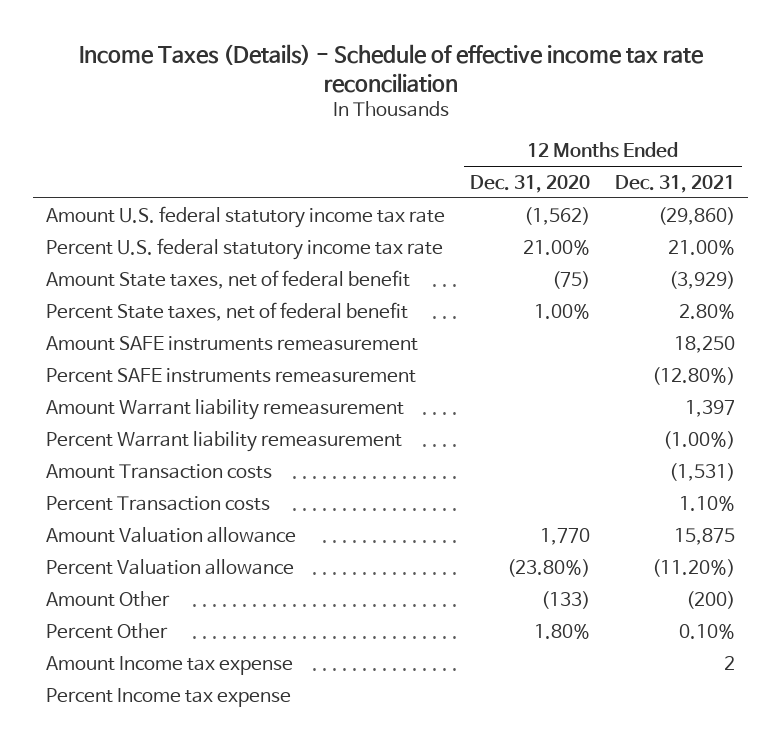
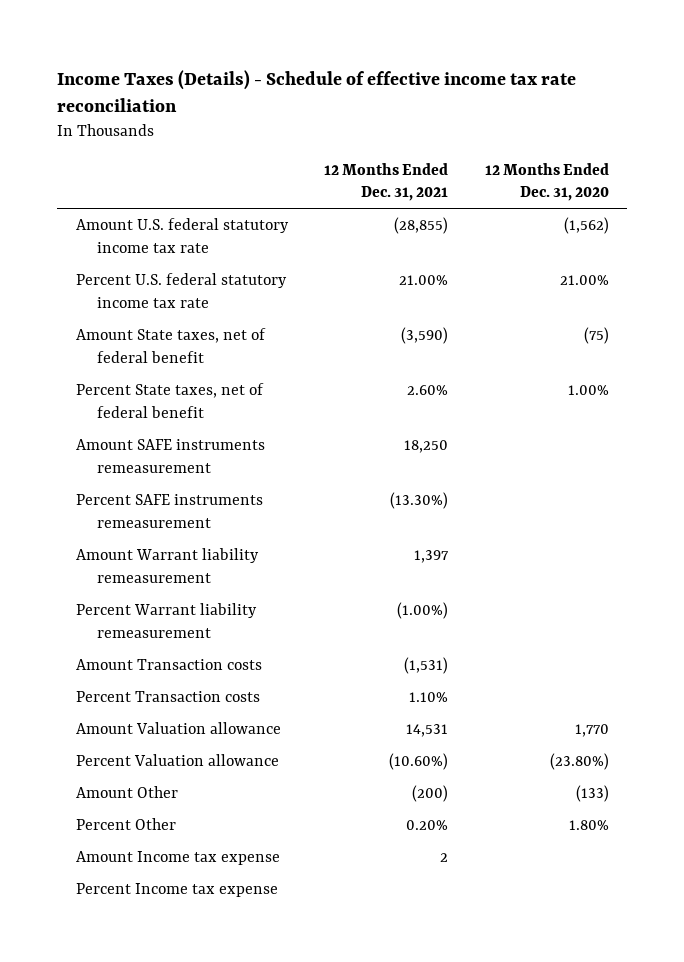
- | 12 Months Ended Dec. 31, 2020 | 12 Months Ended Dec. 31, 2021
+ | 12 Months Ended Dec. 31, 2021 | 12 Months Ended Dec. 31, 2020
- Amount U.S. federal statutory income tax rate | (1,562) | (29,860)
+ Amount U.S. federal statutory income tax rate | (28,855) | (1,562)
- Amount State taxes, net of federal benefit | (75) | (3,929)
- Percent State taxes, net of federal benefit | 1.00% | 2.80%
+ Amount State taxes, net of federal benefit | (3,590) | (75)
+ Percent State taxes, net of federal benefit | 2.60% | 1.00%
- Percent SAFE instruments remeasurement | | (12.80%)
+ Percent SAFE instruments remeasurement | (13.30%) |
- Amount Valuation allowance | 1,770 | 15,875
- Percent Valuation allowance | (23.80%) | (11.20%)
+ Amount Valuation allowance | 14,531 | 1,770
+ Percent Valuation allowance | (10.60%) | (23.80%)
- Percent Other | 1.80% | 0.10%
+ Percent Other | 0.20% | 1.80%

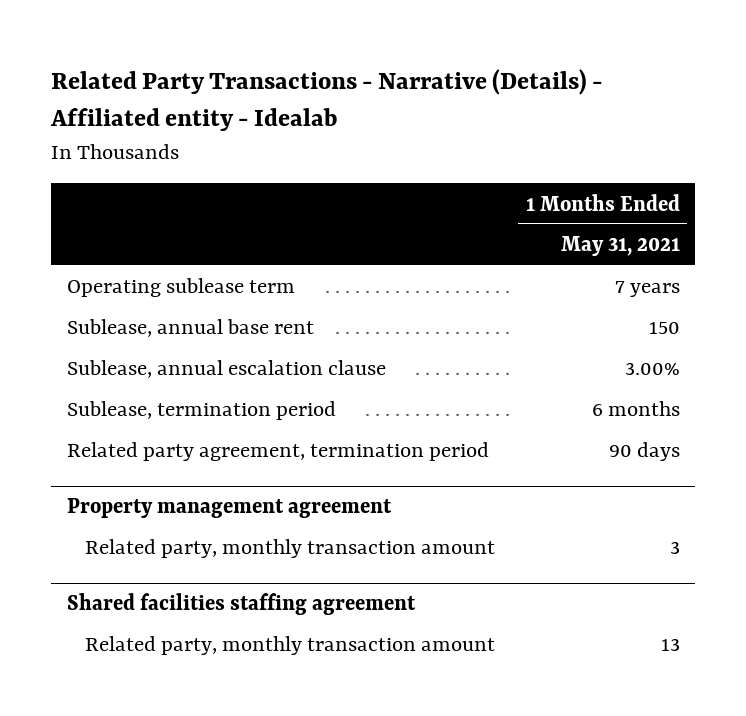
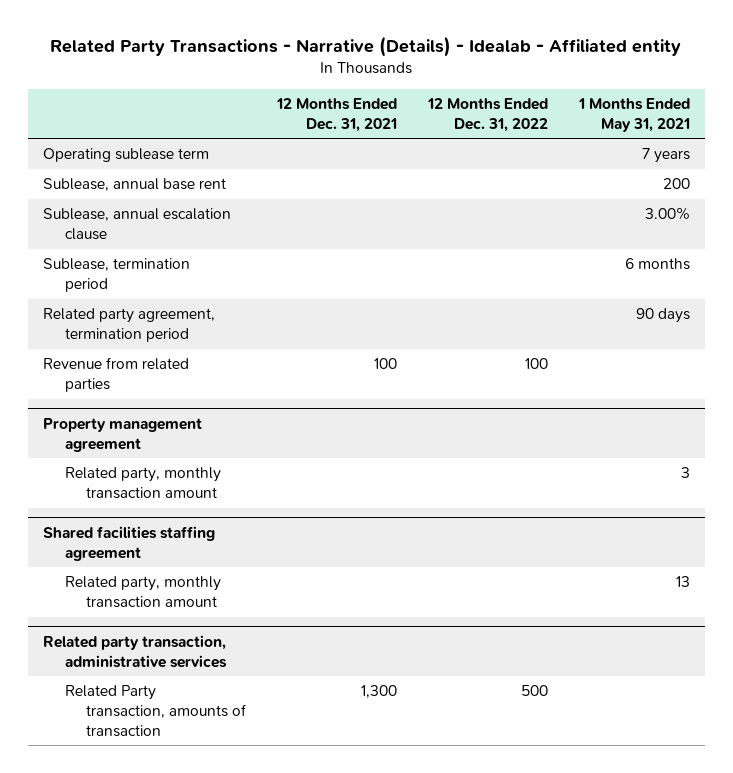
- Related Party Transactions - Narrative (Details) - Affiliated entity - Idealab
+ Related Party Transactions - Narrative (Details) - Idealab - Affiliated entity
- | 1 Months Ended May 31, 2021
+ | 12 Months Ended Dec. 31, 2021 | 12 Months Ended Dec. 31, 2022 | 1 Months Ended May 31, 2021
- Sublease, annual base rent | 150
+ Sublease, annual base rent | | | 200
+ Revenue from related parties | 100 | 100 |
+ Related party transaction, administrative services
+ Related Party transaction, amounts of transaction | 1,300 | 500 |

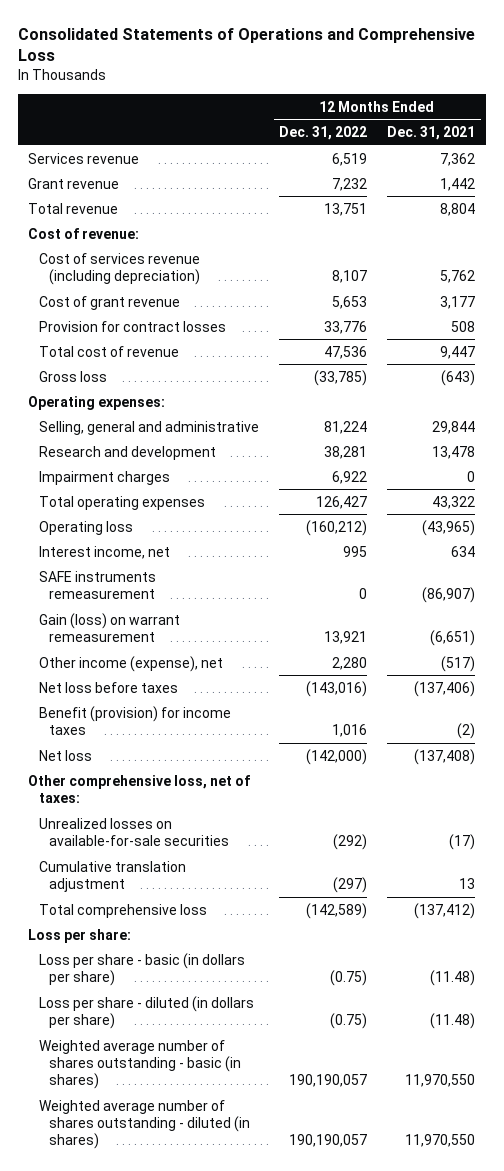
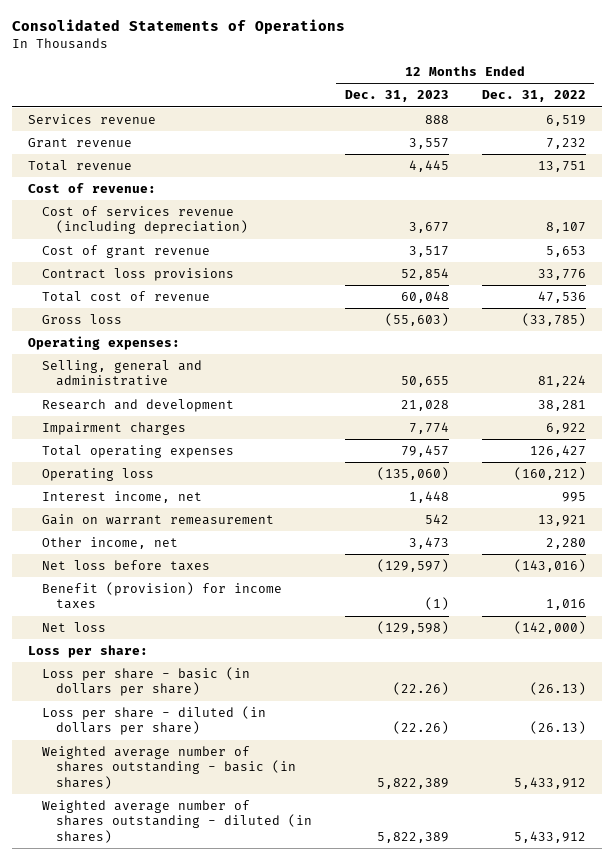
- Consolidated Statements of Operations and Comprehensive Loss
+ Consolidated Statements of Operations
- | 12 Months Ended Dec. 31, 2022 | 12 Months Ended Dec. 31, 2021
+ | 12 Months Ended Dec. 31, 2023 | 12 Months Ended Dec. 31, 2022
- Provision for contract losses | 33,776 | 508
+ Contract loss provisions | 52,854 | 33,776
- SAFE instruments remeasurement | 0 | (86,907)
- Gain (loss) on warrant remeasurement | 13,921 | (6,651)
- Other income (expense), net | 2,280 | (517)
+ Gain on warrant remeasurement | 542 | 13,921
+ Other income, net | 3,473 | 2,280
- Other comprehensive loss, net of taxes:
- Unrealized losses on available-for-sale securities | (292) | (17)
- Cumulative translation adjustment | (297) | 13
- Total comprehensive loss | (142,589) | (137,412)
- Loss per share - basic (in dollars per share) | (0.75) | (11.48)
- Loss per share - diluted (in dollars per share) | (0.75) | (11.48)
- Weighted average number of shares outstanding - basic (in shares) | 190,190,057 | 11,970,550
- Weighted average number of shares outstanding - diluted (in shares) | 190,190,057 | 11,970,550
+ Loss per share - basic (in dollars per share) | (22.26) | (26.13)
+ Loss per share - diluted (in dollars per share) | (22.26) | (26.13)
+ Weighted average number of shares outstanding - basic (in shares) | 5,822,389 | 5,433,912
+ Weighted average number of shares outstanding - diluted (in shares) | 5,822,389 | 5,433,912

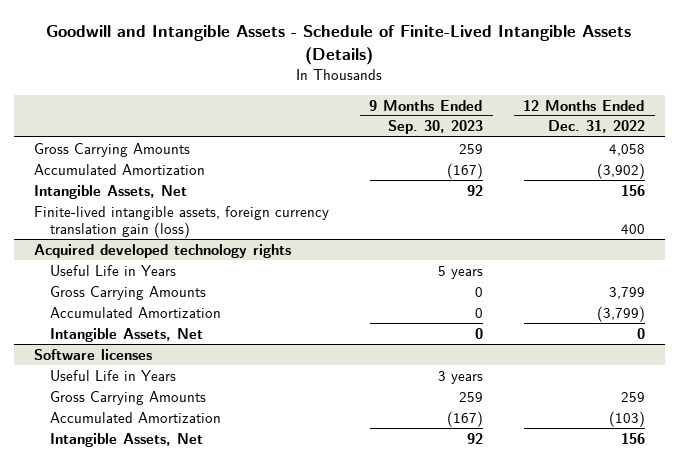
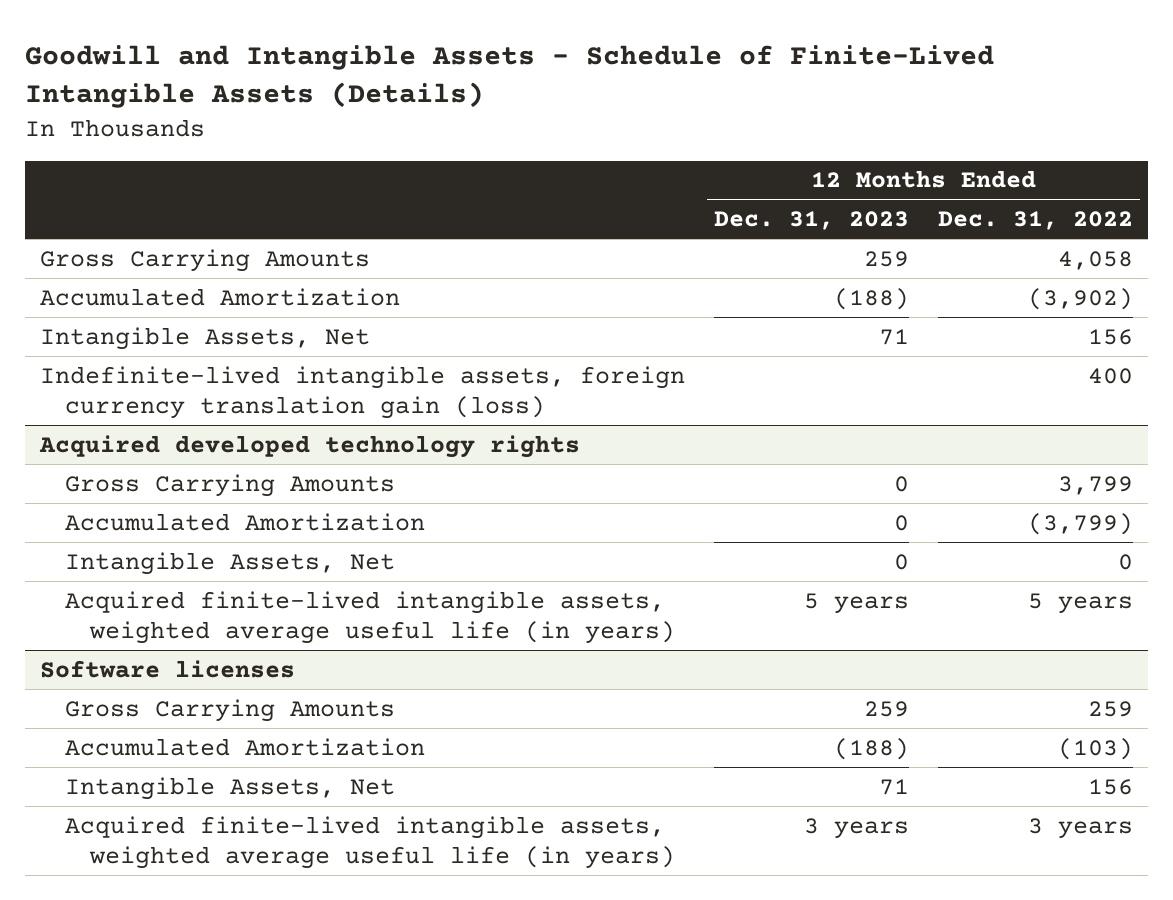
- | 9 Months Ended Sep. 30, 2023 | 12 Months Ended Dec. 31, 2022
+ | 12 Months Ended Dec. 31, 2023 | 12 Months Ended Dec. 31, 2022
- Finite-lived intangible assets, foreign currency translation gain (loss) | | 400
+ Indefinite-lived intangible assets, foreign currency translation gain (loss) | | 400
@ Acquired developed technology rights
- Useful Life in Years | 5 years |
+ Acquired finite-lived intangible assets, weighted average useful life (in years) | 5 years | 5 years
@ Software licenses
- Useful Life in Years | 3 years |
+ Acquired finite-lived intangible assets, weighted average useful life (in years) | 3 years | 3 years

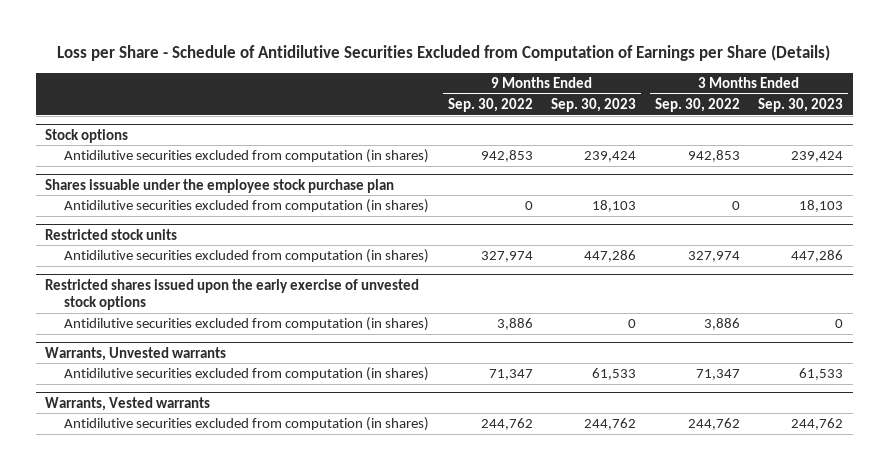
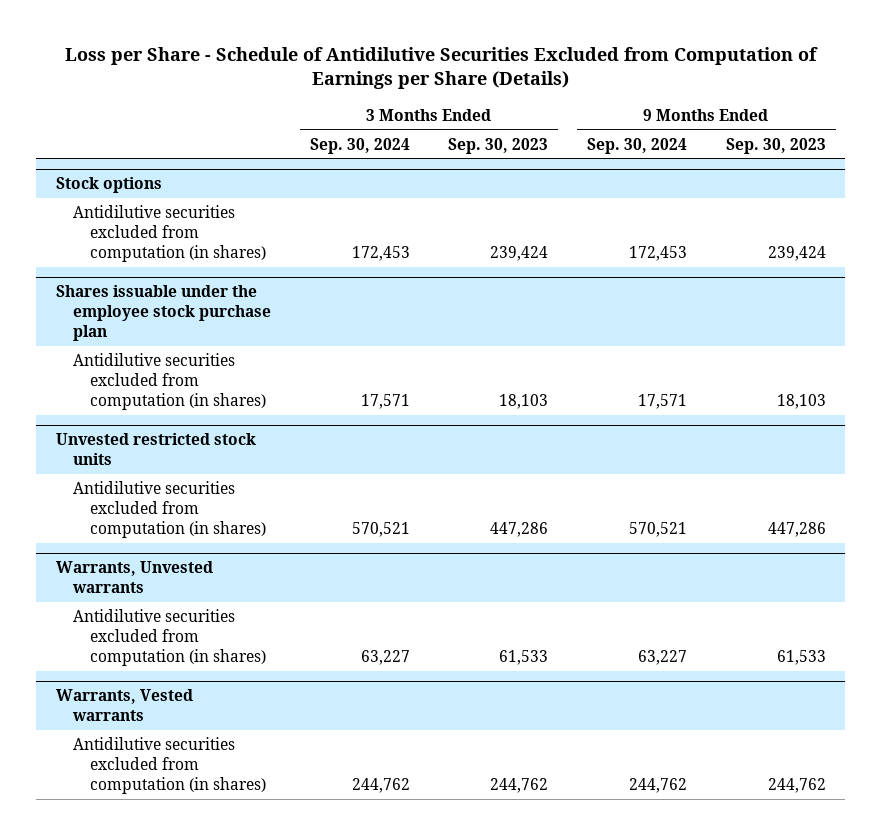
- | 9 Months Ended Sep. 30, 2022 | 9 Months Ended Sep. 30, 2023 | 3 Months Ended Sep. 30, 2022 | 3 Months Ended Sep. 30, 2023
+ | 3 Months Ended Sep. 30, 2024 | 3 Months Ended Sep. 30, 2023 | 9 Months Ended Sep. 30, 2024 | 9 Months Ended Sep. 30, 2023
- Restricted stock units
+ Unvested restricted stock units
- Restricted shares issued upon the early exercise of unvested stock options
- Antidilutive securities excluded from computation (in shares) | 3,886 | 0 | 3,886 | 0

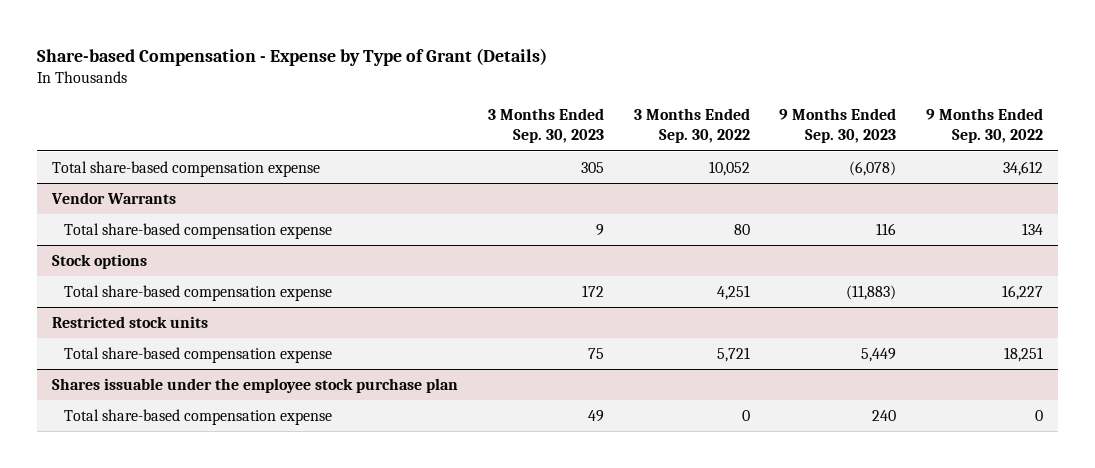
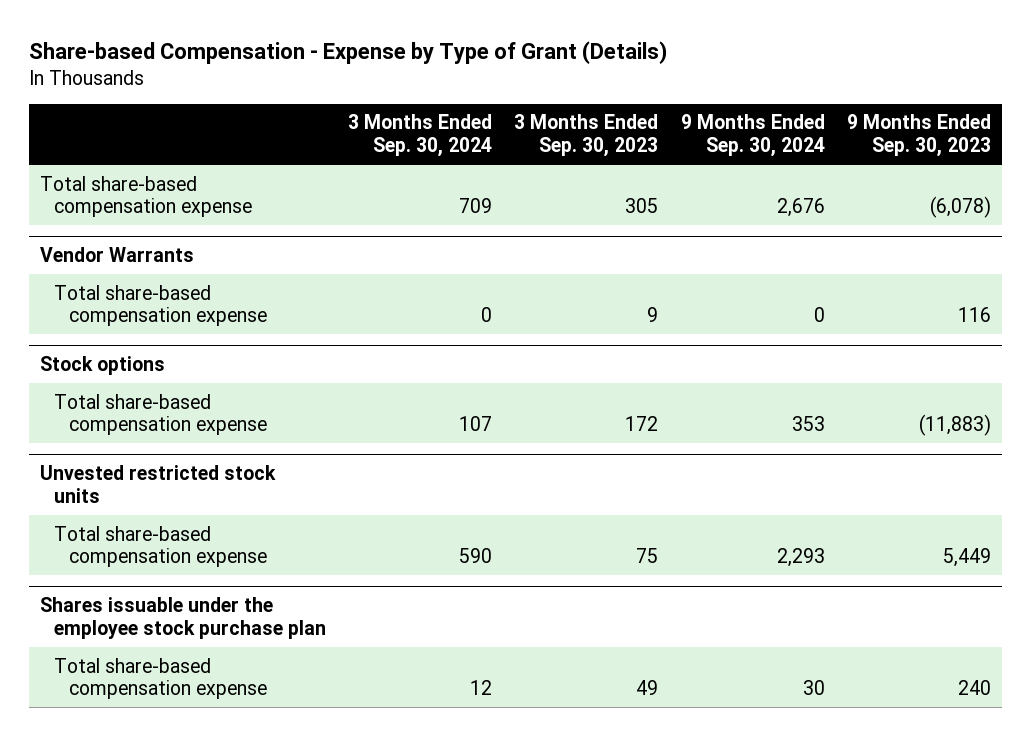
- | 3 Months Ended Sep. 30, 2023 | 3 Months Ended Sep. 30, 2022 | 9 Months Ended Sep. 30, 2023 | 9 Months Ended Sep. 30, 2022
+ | 3 Months Ended Sep. 30, 2024 | 3 Months Ended Sep. 30, 2023 | 9 Months Ended Sep. 30, 2024 | 9 Months Ended Sep. 30, 2023
- Restricted stock units
+ Unvested restricted stock units

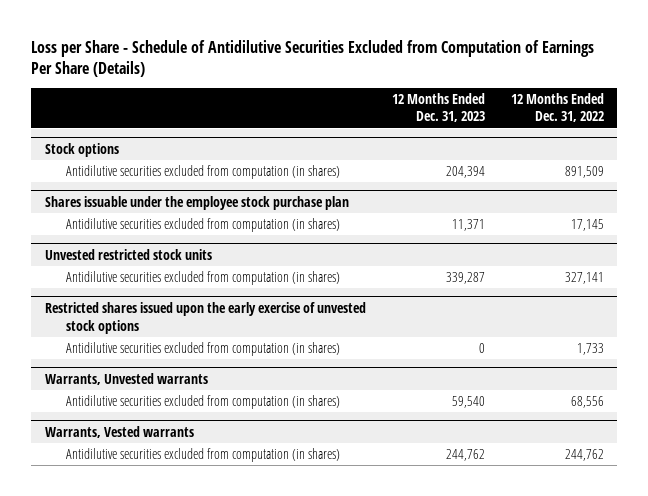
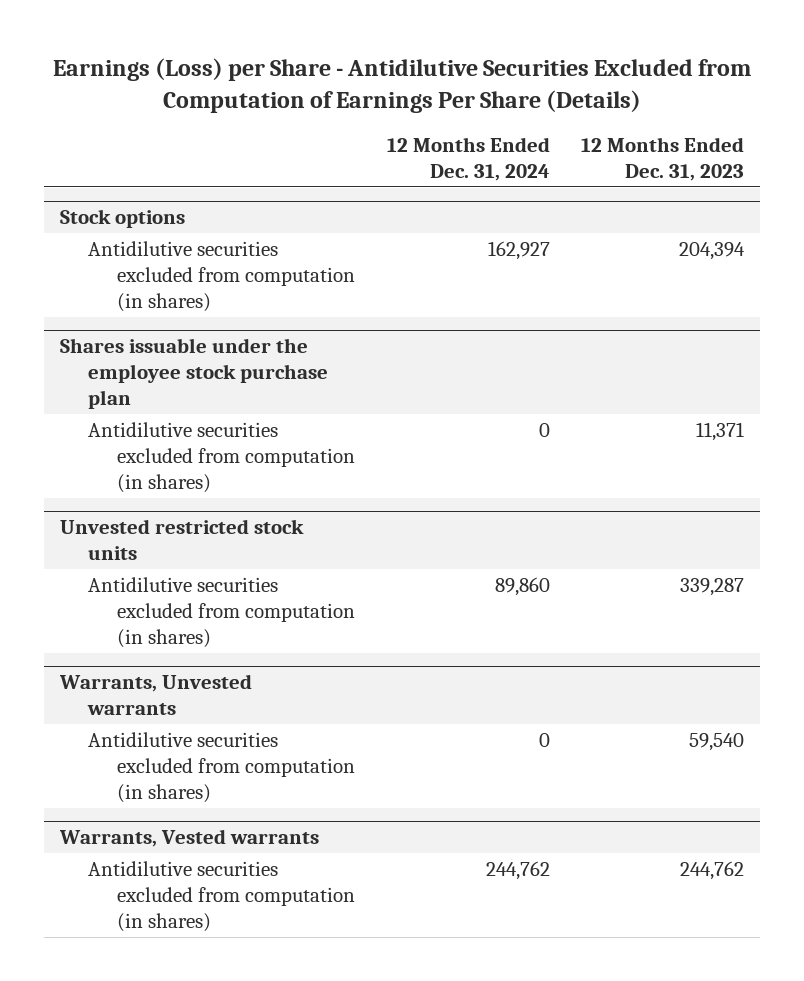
- Loss per Share - Schedule of Antidilutive Securities Excluded from Computation of Earnings Per Share (Details)
+ Earnings (Loss) per Share - Antidilutive Securities Excluded from Computation of Earnings Per Share (Details)
- | 12 Months Ended Dec. 31, 2023 | 12 Months Ended Dec. 31, 2022
+ | 12 Months Ended Dec. 31, 2024 | 12 Months Ended Dec. 31, 2023
- Restricted shares issued upon the early exercise of unvested stock options
- Antidilutive securities excluded from computation (in shares) | 0 | 1,733

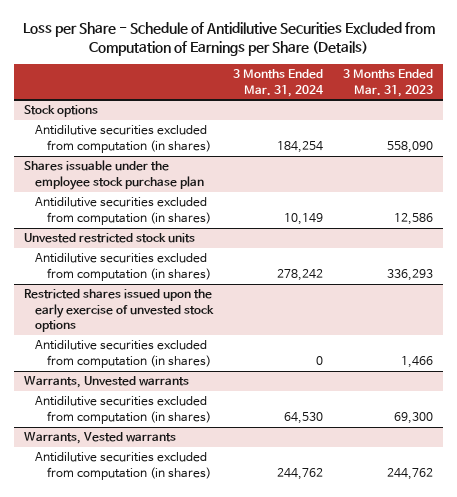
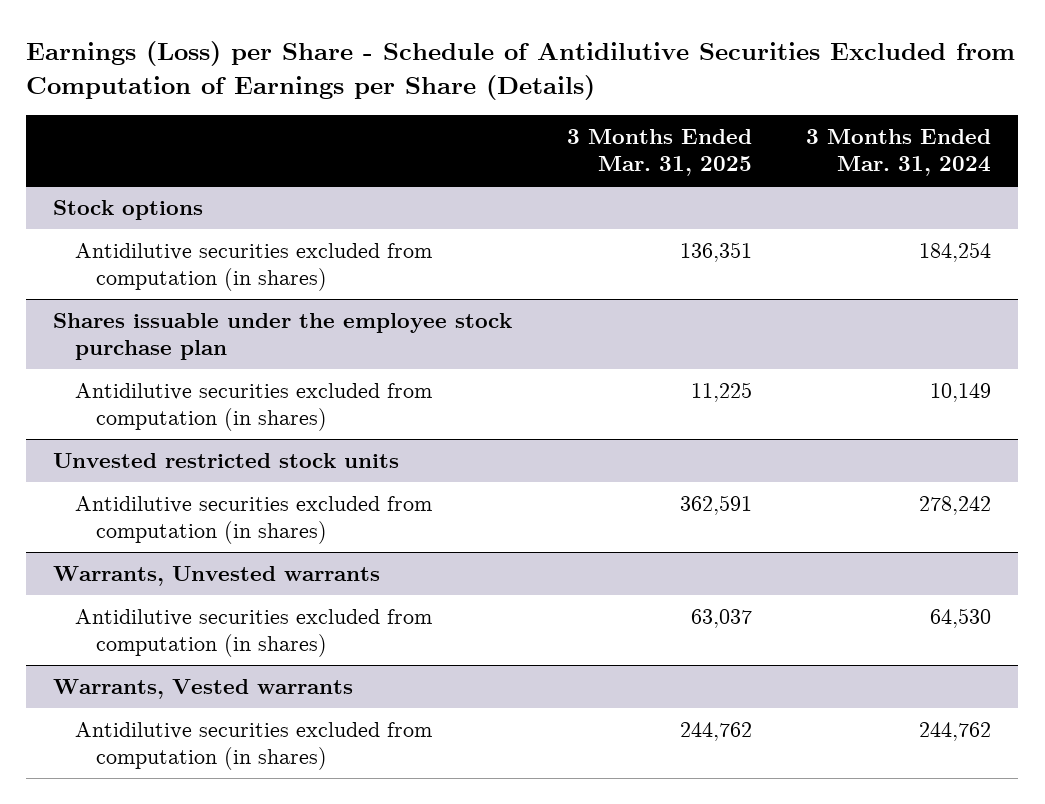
- Loss per Share - Schedule of Antidilutive Securities Excluded from Computation of Earnings per Share (Details)
+ Earnings (Loss) per Share - Schedule of Antidilutive Securities Excluded from Computation of Earnings per Share (Details)
- | 3 Months Ended Mar. 31, 2024 | 3 Months Ended Mar. 31, 2023
+ | 3 Months Ended Mar. 31, 2025 | 3 Months Ended Mar. 31, 2024
- Restricted shares issued upon the early exercise of unvested stock options
- Antidilutive securities excluded from computation (in shares) | 0 | 1,466

